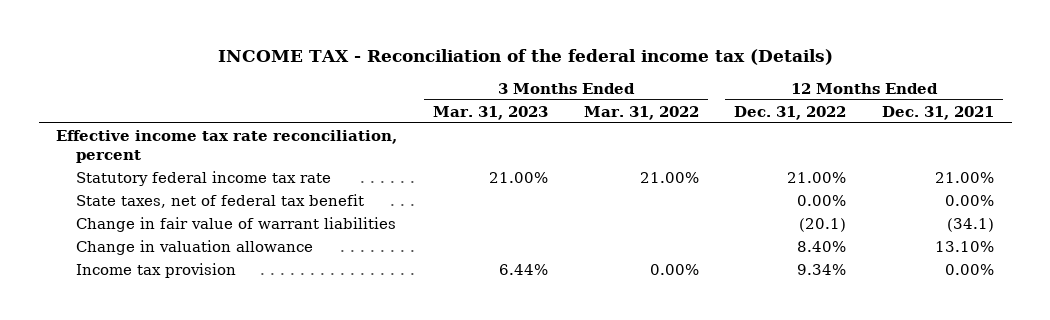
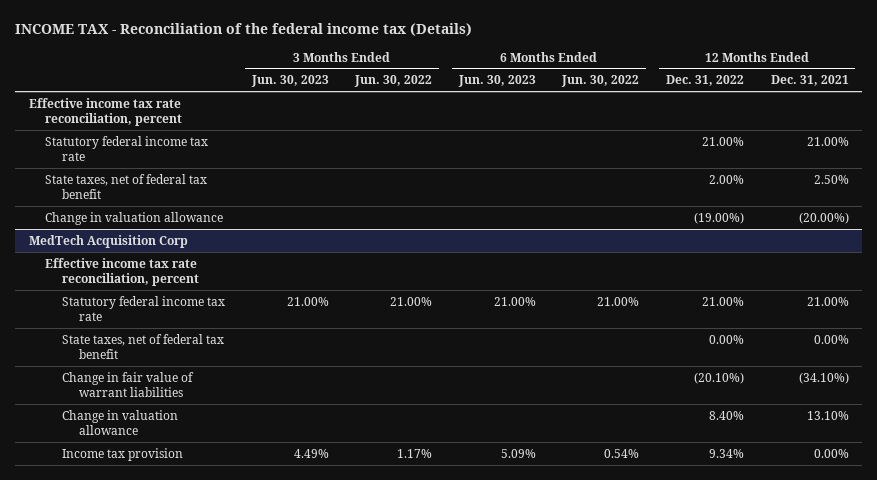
- | 3 Months Ended Mar. 31, 2023 | 3 Months Ended Mar. 31, 2022 | 12 Months Ended Dec. 31, 2022 | 12 Months Ended Dec. 31, 2021
+ | 3 Months Ended Jun. 30, 2023 | 3 Months Ended Jun. 30, 2022 | 6 Months Ended Jun. 30, 2023 | 6 Months Ended Jun. 30, 2022 | 12 Months Ended Dec. 31, 2022 | 12 Months Ended Dec. 31, 2021
+ State taxes, net of federal tax benefit | | | | | 2.00% | 2.50%
+ Change in valuation allowance | | | | | (19.00%) | (20.00%)
+ MedTech Acquisition Corp
+ Effective income tax rate reconciliation, percent
+ Statutory federal income tax rate | 21.00% | 21.00% | 21.00% | 21.00% | 21.00% | 21.00%
- Change in fair value of warrant liabilities | | | (20.1) | (34.1)
+ Change in fair value of warrant liabilities | | | | | (20.10%) | (34.10%)

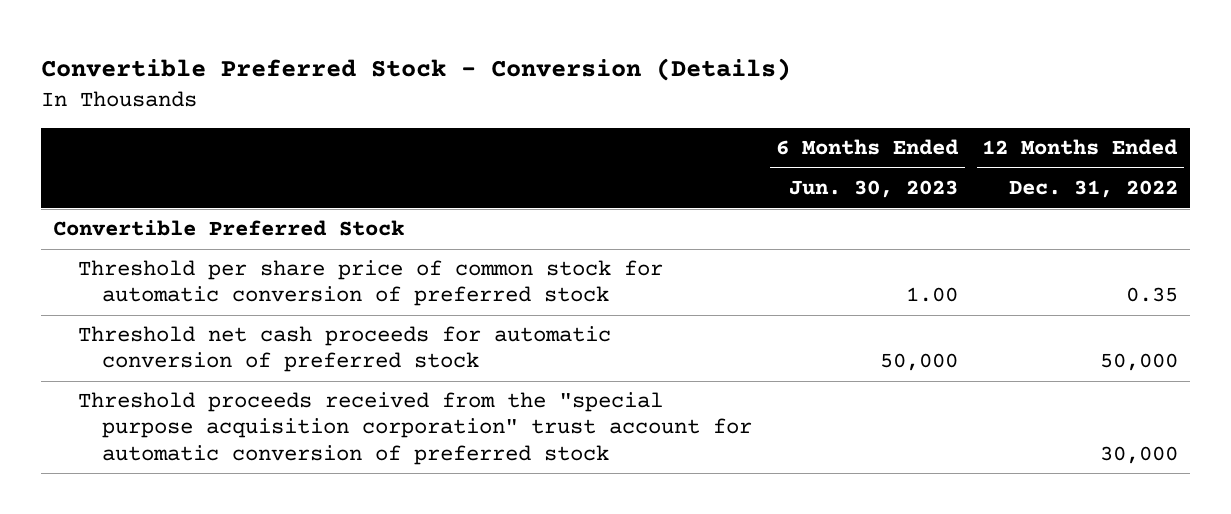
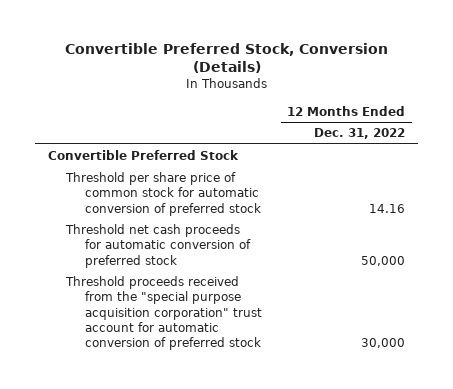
- Convertible Preferred Stock - Conversion (Details)
+ Convertible Preferred Stock, Conversion (Details)
- | 6 Months Ended Jun. 30, 2023 | 12 Months Ended Dec. 31, 2022
+ | 12 Months Ended Dec. 31, 2022
- Threshold per share price of common stock for automatic conversion of preferred stock | 1.00 | 0.35
+ Threshold per share price of common stock for automatic conversion of preferred stock | 14.16

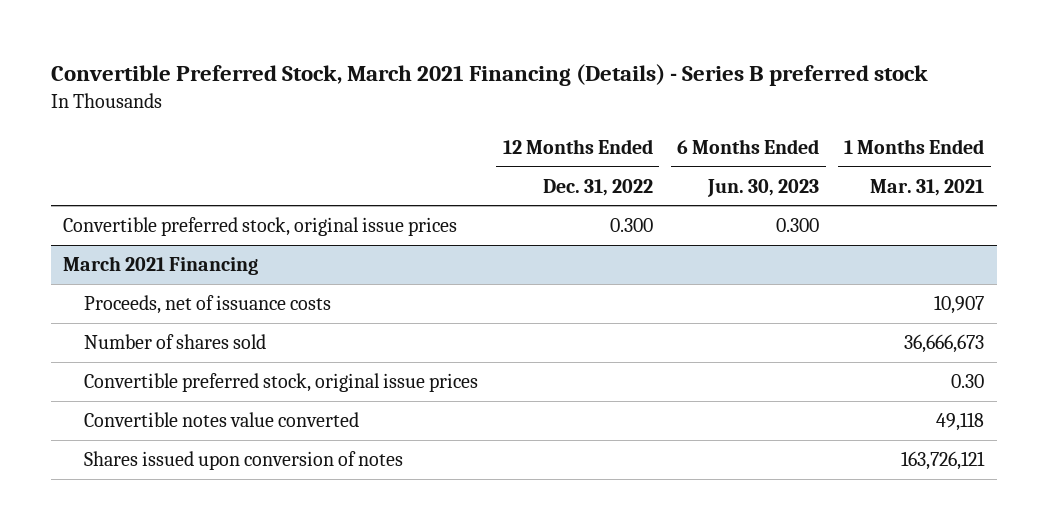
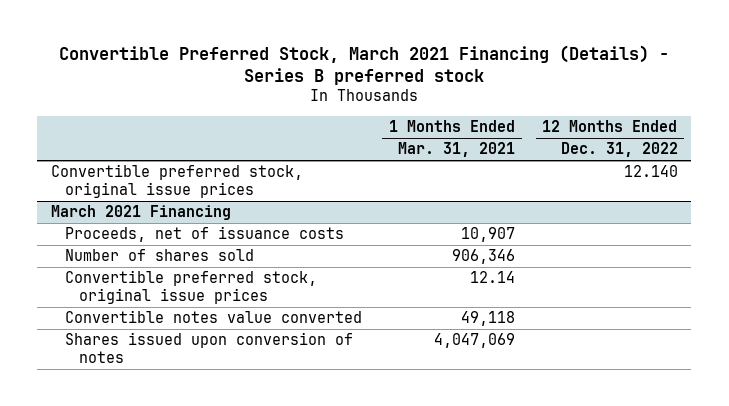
- | 12 Months Ended Dec. 31, 2022 | 6 Months Ended Jun. 30, 2023 | 1 Months Ended Mar. 31, 2021
+ | 1 Months Ended Mar. 31, 2021 | 12 Months Ended Dec. 31, 2022
- Convertible preferred stock, original issue prices | 0.300 | 0.300 |
+ Convertible preferred stock, original issue prices | | 12.140
@ March 2021 Financing
- Number of shares sold | | | 36,666,673
- Convertible preferred stock, original issue prices | | | 0.30
+ Number of shares sold | 906,346 |
+ Convertible preferred stock, original issue prices | 12.14 |
- Shares issued upon conversion of notes | | | 163,726,121
+ Shares issued upon conversion of notes | 4,047,069 |

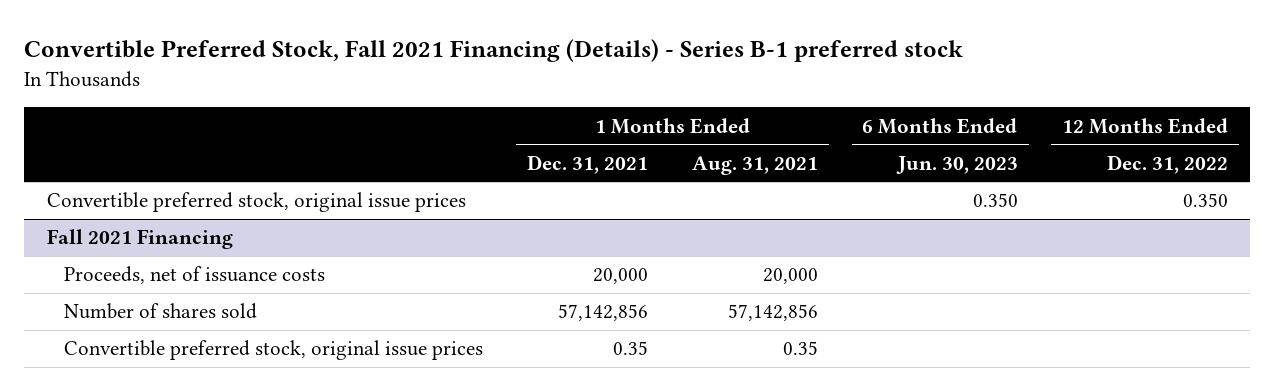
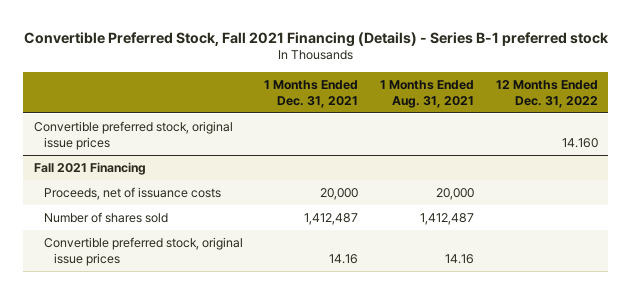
- | 1 Months Ended Dec. 31, 2021 | 1 Months Ended Aug. 31, 2021 | 6 Months Ended Jun. 30, 2023 | 12 Months Ended Dec. 31, 2022
+ | 1 Months Ended Dec. 31, 2021 | 1 Months Ended Aug. 31, 2021 | 12 Months Ended Dec. 31, 2022
- Convertible preferred stock, original issue prices | | | 0.350 | 0.350
+ Convertible preferred stock, original issue prices | | | 14.160
@ Fall 2021 Financing
- Number of shares sold | 57,142,856 | 57,142,856 | |
- Convertible preferred stock, original issue prices | 0.35 | 0.35 | |
+ Number of shares sold | 1,412,487 | 1,412,487 |
+ Convertible preferred stock, original issue prices | 14.16 | 14.16 |

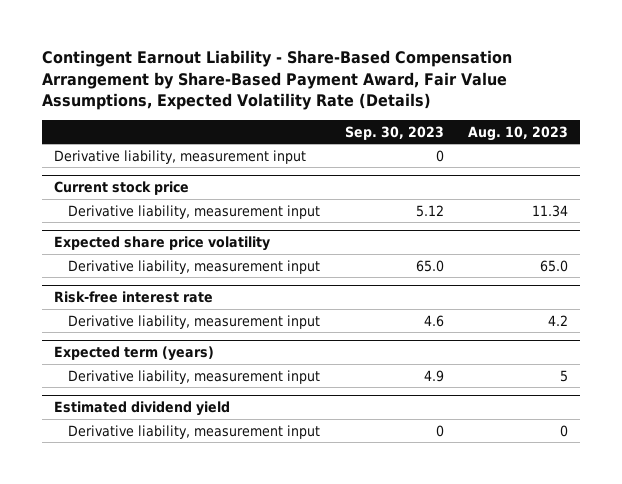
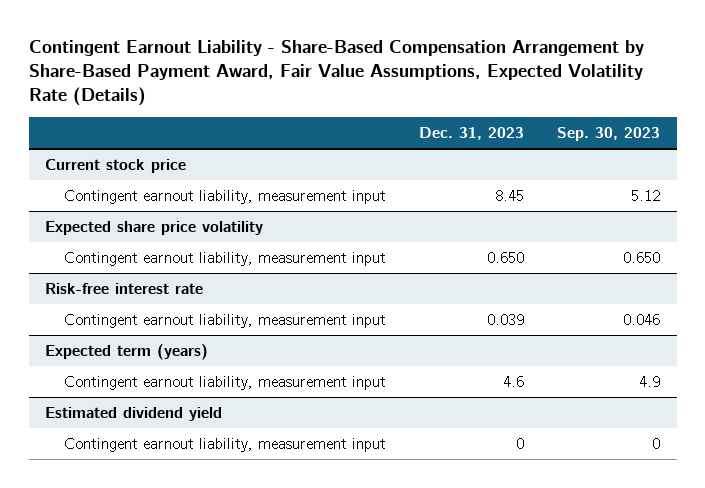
- | Sep. 30, 2023 | Aug. 10, 2023
+ | Dec. 31, 2023 | Sep. 30, 2023
- Derivative liability, measurement input | 0 |
@ Current stock price
- Derivative liability, measurement input | 5.12 | 11.34
+ Contingent earnout liability, measurement input | 8.45 | 5.12
@ Expected share price volatility
- Derivative liability, measurement input | 65.0 | 65.0
+ Contingent earnout liability, measurement input | 0.650 | 0.650
@ Risk-free interest rate
- Derivative liability, measurement input | 4.6 | 4.2
+ Contingent earnout liability, measurement input | 0.039 | 0.046
@ Expected term (years)
- Derivative liability, measurement input | 4.9 | 5
+ Contingent earnout liability, measurement input | 4.6 | 4.9
@ Estimated dividend yield
- Derivative liability, measurement input | 0 | 0
+ Contingent earnout liability, measurement input | 0 | 0

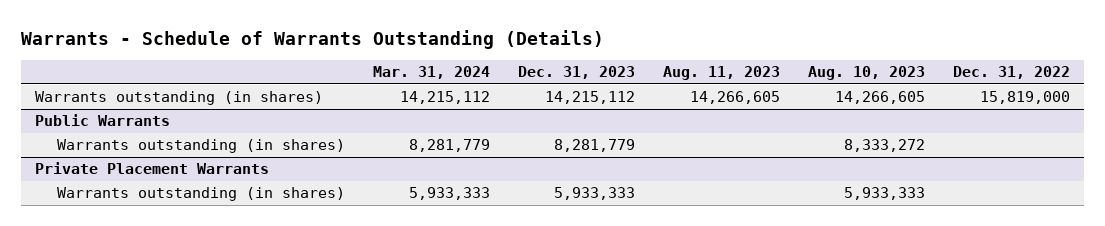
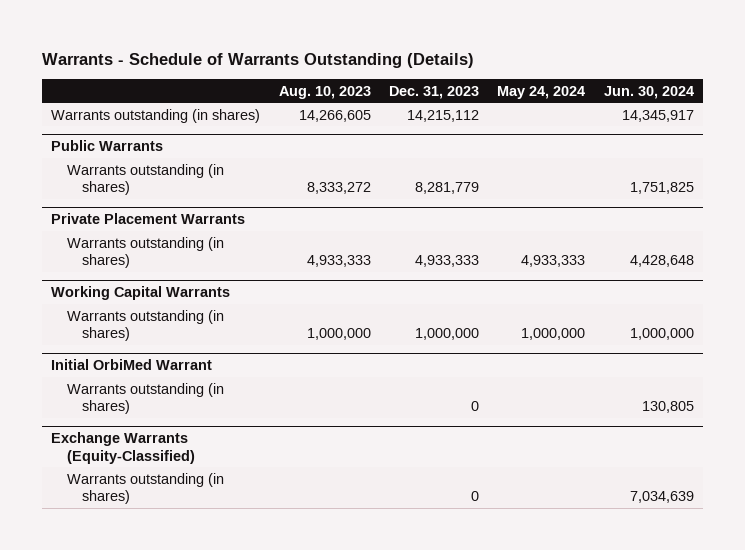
- | Mar. 31, 2024 | Dec. 31, 2023 | Aug. 11, 2023 | Aug. 10, 2023 | Dec. 31, 2022
+ | Aug. 10, 2023 | Dec. 31, 2023 | May 24, 2024 | Jun. 30, 2024
@ Private Placement Warrants
- Warrants outstanding (in shares) | 5,933,333 | 5,933,333 | | 5,933,333 |
+ Warrants outstanding (in shares) | 4,933,333 | 4,933,333 | 4,933,333 | 4,428,648
+ Working Capital Warrants
+ Warrants outstanding (in shares) | 1,000,000 | 1,000,000 | 1,000,000 | 1,000,000
+ Initial OrbiMed Warrant
+ Warrants outstanding (in shares) | | 0 | | 130,805
+ Exchange Warrants (Equity-Classified)
+ Warrants outstanding (in shares) | | 0 | | 7,034,639

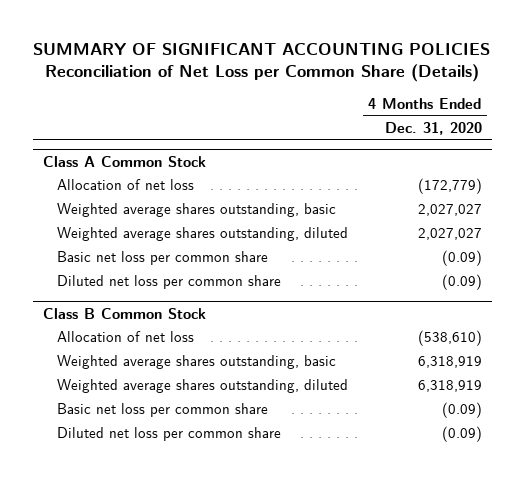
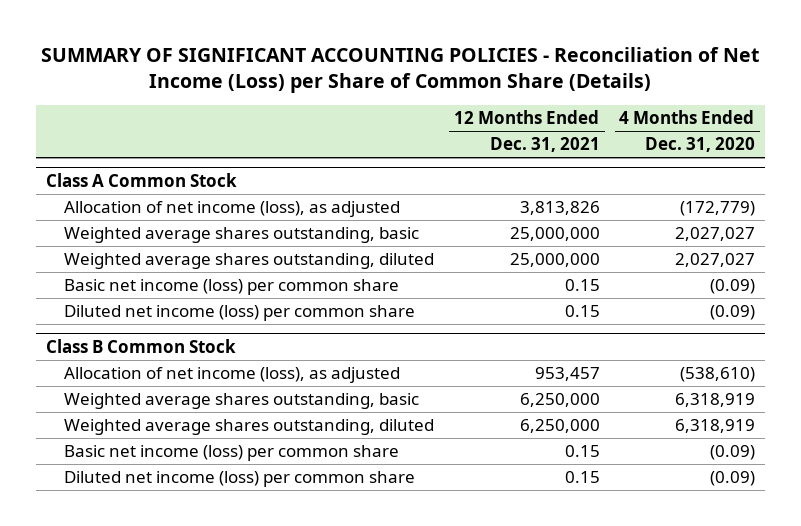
- SUMMARY OF SIGNIFICANT ACCOUNTING POLICIES Reconciliation of Net Loss per Common Share (Details)
+ SUMMARY OF SIGNIFICANT ACCOUNTING POLICIES - Reconciliation of Net Income (Loss) per Share of Common Share (Details)
- | 4 Months Ended Dec. 31, 2020
+ | 12 Months Ended Dec. 31, 2021 | 4 Months Ended Dec. 31, 2020
@ Class A Common Stock
- Allocation of net loss | (172,779)
+ Allocation of net income (loss), as adjusted | 3,813,826 | (172,779)
- Basic net loss per common share | (0.09)
- Diluted net loss per common share | (0.09)
+ Basic net income (loss) per common share | 0.15 | (0.09)
+ Diluted net income (loss) per common share | 0.15 | (0.09)
@ Class B Common Stock
- Allocation of net loss | (538,610)
+ Allocation of net income (loss), as adjusted | 953,457 | (538,610)
- Basic net loss per common share | (0.09)
- Diluted net loss per common share | (0.09)
+ Basic net income (loss) per common share | 0.15 | (0.09)
+ Diluted net income (loss) per common share | 0.15 | (0.09)

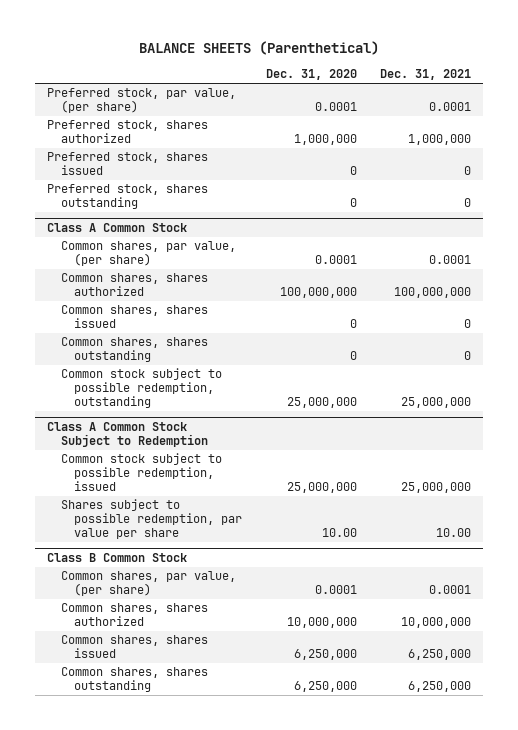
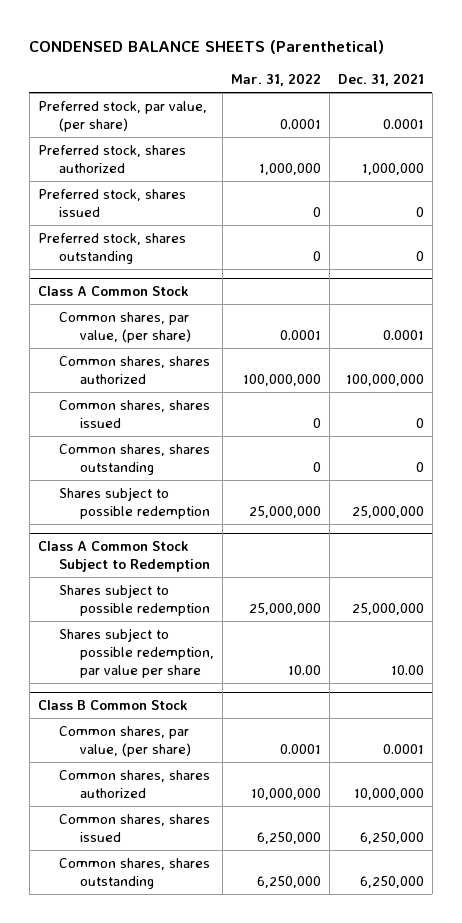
- BALANCE SHEETS (Parenthetical)
+ CONDENSED BALANCE SHEETS (Parenthetical)
- | Dec. 31, 2020 | Dec. 31, 2021
+ | Mar. 31, 2022 | Dec. 31, 2021
@ Class A Common Stock
- Common stock subject to possible redemption, outstanding | 25,000,000 | 25,000,000
+ Shares subject to possible redemption | 25,000,000 | 25,000,000
@ Class A Common Stock Subject to Redemption
- Common stock subject to possible redemption, issued | 25,000,000 | 25,000,000
+ Shares subject to possible redemption | 25,000,000 | 25,000,000

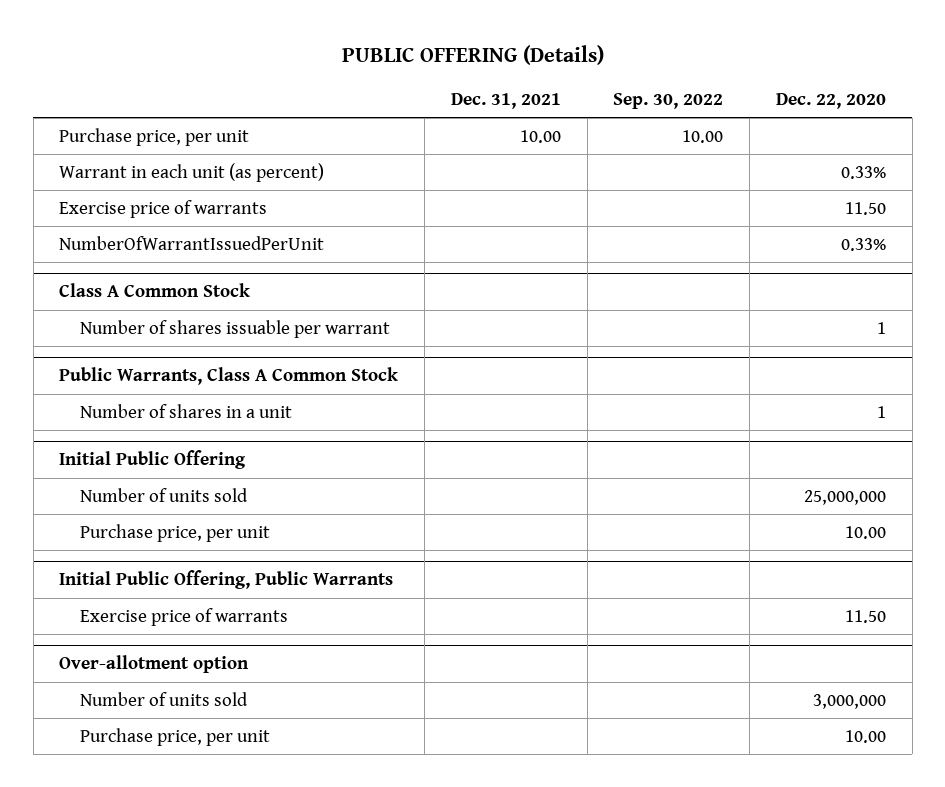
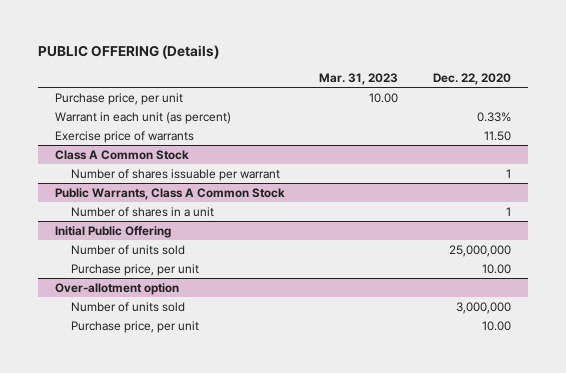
- | Dec. 31, 2021 | Sep. 30, 2022 | Dec. 22, 2020
+ | Mar. 31, 2023 | Dec. 22, 2020
- NumberOfWarrantIssuedPerUnit | | | 0.33%
- Initial Public Offering, Public Warrants
- Exercise price of warrants | | | 11.50

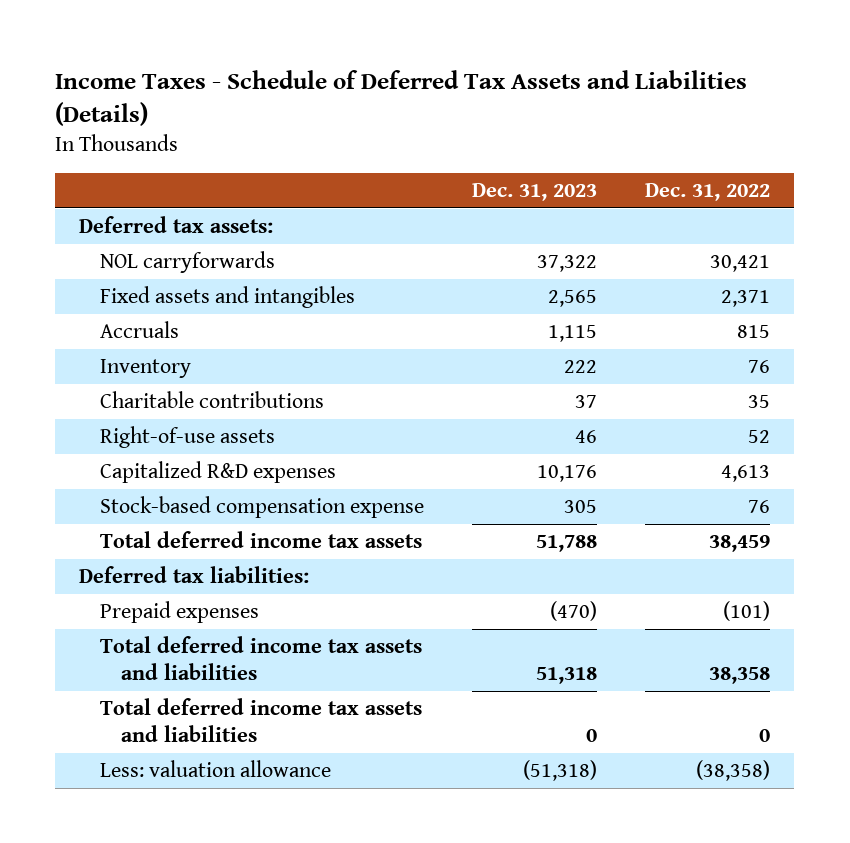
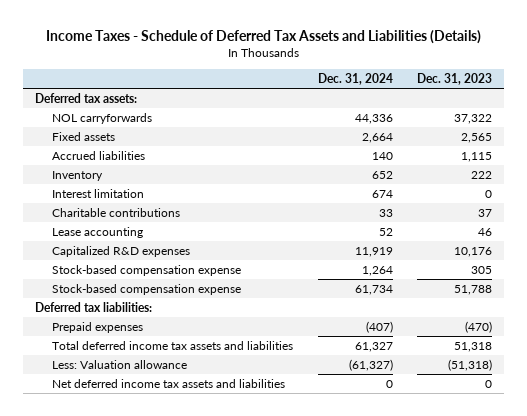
- | Dec. 31, 2023 | Dec. 31, 2022
+ | Dec. 31, 2024 | Dec. 31, 2023
- Fixed assets and intangibles | 2,565 | 2,371
- Accruals | 1,115 | 815
+ Fixed assets | 2,664 | 2,565
+ Accrued liabilities | 140 | 1,115
+ Interest limitation | 674 | 0
- Right-of-use assets | 46 | 52
+ Lease accounting | 52 | 46
- Total deferred income tax assets | 51,788 | 38,459
+ Stock-based compensation expense | 61,734 | 51,788
- Total deferred income tax assets and liabilities | 0 | 0
- Less: valuation allowance | (51,318) | (38,358)
+ Less: Valuation allowance | (61,327) | (51,318)
+ Net deferred income tax assets and liabilities | 0 | 0

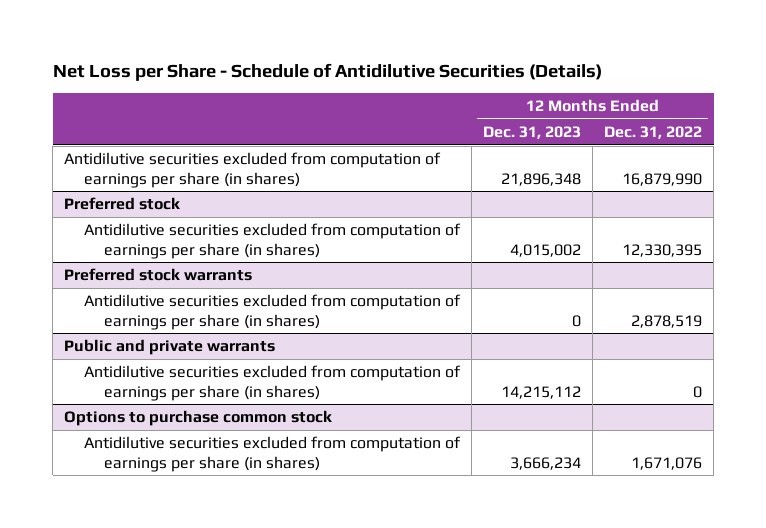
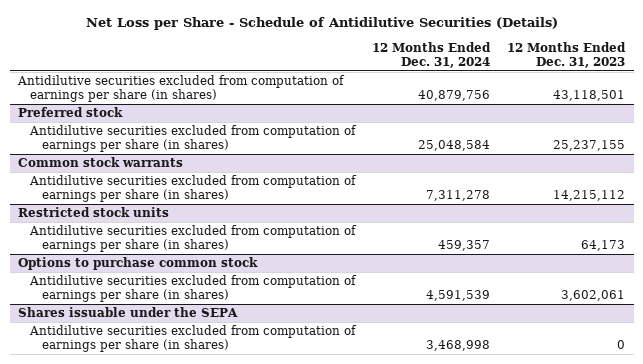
- | 12 Months Ended Dec. 31, 2023 | 12 Months Ended Dec. 31, 2022
+ | 12 Months Ended Dec. 31, 2024 | 12 Months Ended Dec. 31, 2023
- Antidilutive securities excluded from computation of earnings per share (in shares) | 21,896,348 | 16,879,990
+ Antidilutive securities excluded from computation of earnings per share (in shares) | 40,879,756 | 43,118,501
@ Preferred stock
- Antidilutive securities excluded from computation of earnings per share (in shares) | 4,015,002 | 12,330,395
- Preferred stock warrants
- Antidilutive securities excluded from computation of earnings per share (in shares) | 0 | 2,878,519
- Public and private warrants
@ Preferred stock
+ Antidilutive securities excluded from computation of earnings per share (in shares) | 25,048,584 | 25,237,155
+ Common stock warrants
+ Restricted stock units
+ Antidilutive securities excluded from computation of earnings per share (in shares) | 459,357 | 64,173
@ Options to purchase common stock
- Antidilutive securities excluded from computation of earnings per share (in shares) | 3,666,234 | 1,671,076
+ Antidilutive securities excluded from computation of earnings per share (in shares) | 4,591,539 | 3,602,061
+ Shares issuable under the SEPA
+ Antidilutive securities excluded from computation of earnings per share (in shares) | 3,468,998 | 0

